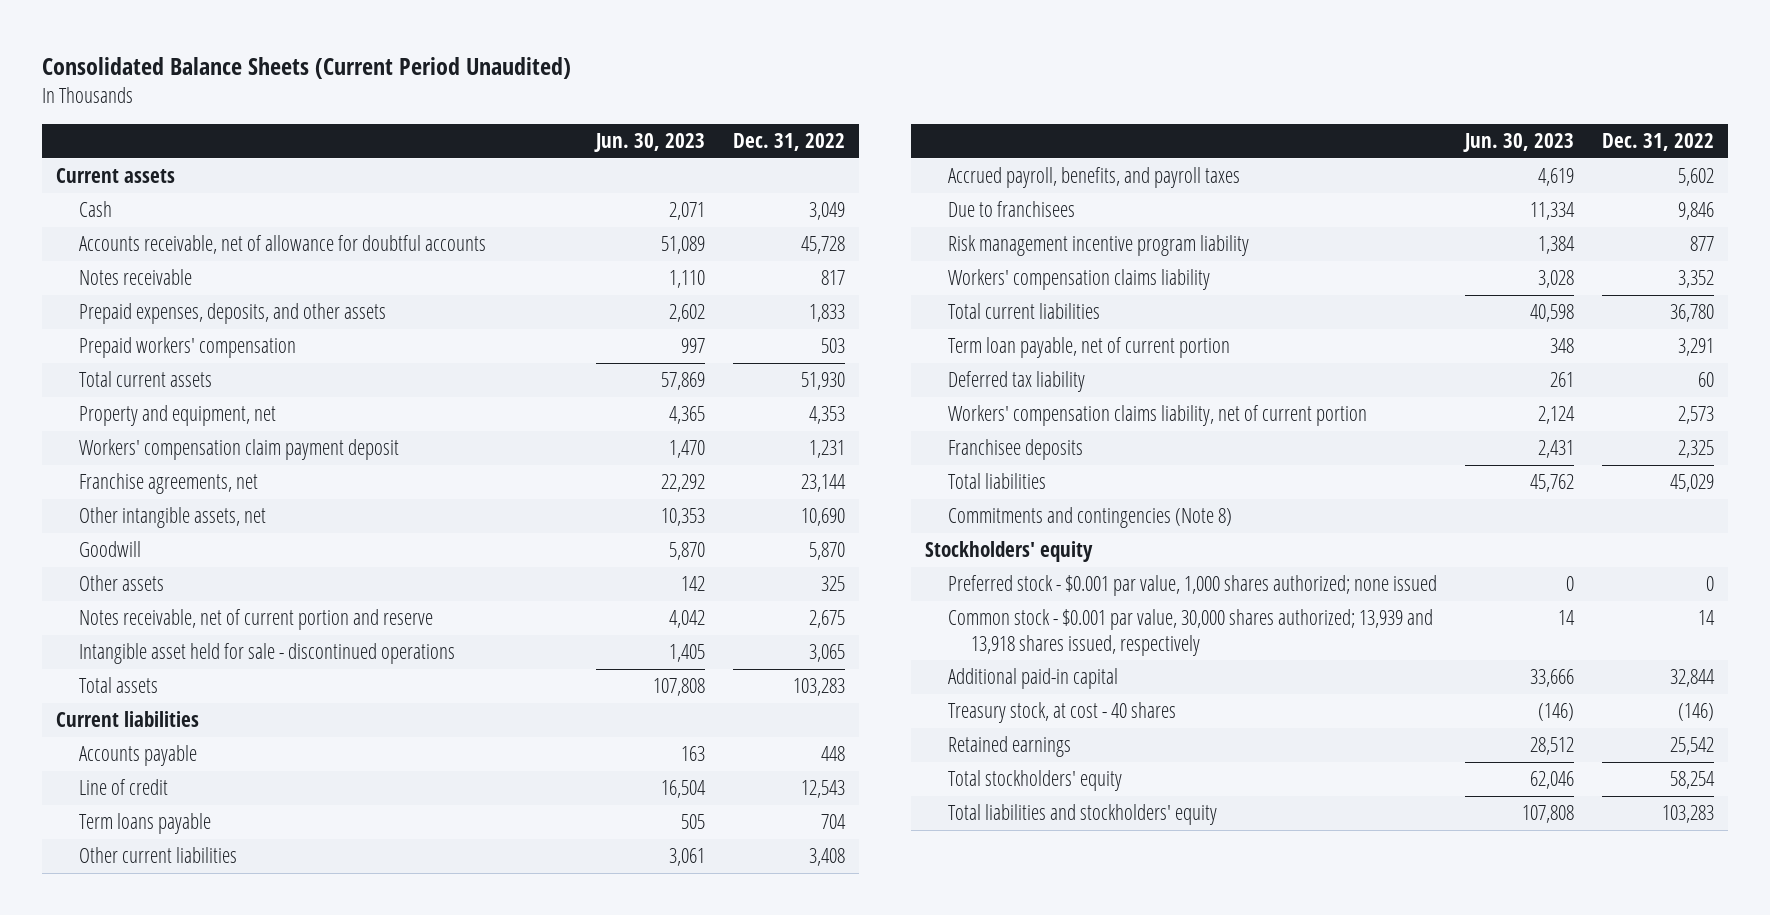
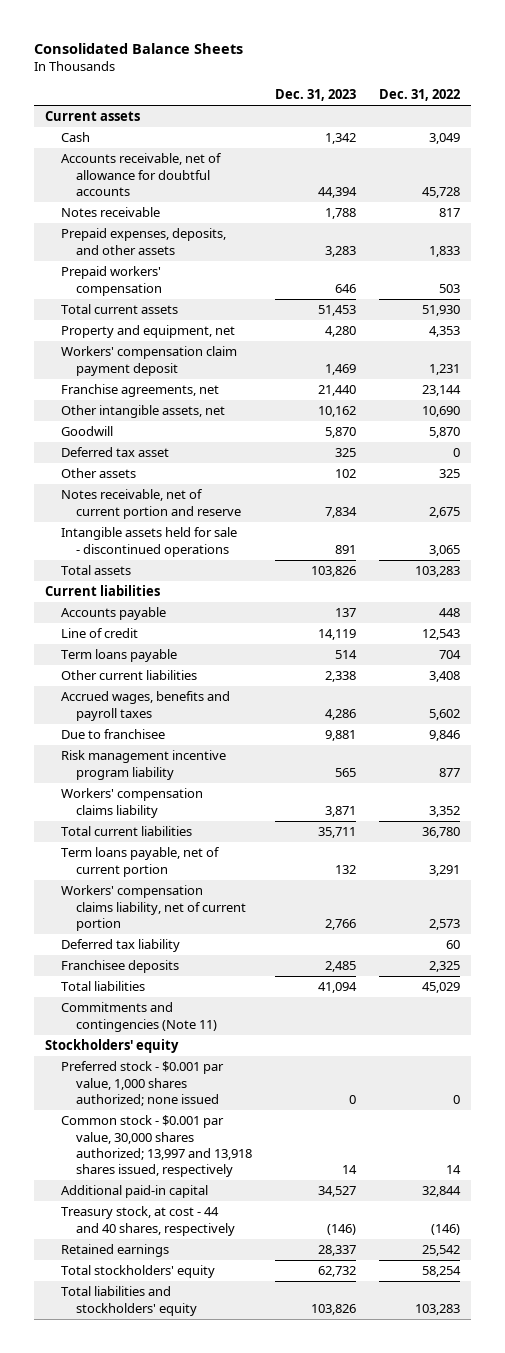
- Consolidated Balance Sheets (Current Period Unaudited)
+ Consolidated Balance Sheets
- | Jun. 30, 2023 | Dec. 31, 2022
+ | Dec. 31, 2023 | Dec. 31, 2022
+ Deferred tax asset | 325 | 0
- Intangible asset held for sale - discontinued operations | 1,405 | 3,065
+ Intangible assets held for sale - discontinued operations | 891 | 3,065
- Accrued payroll, benefits, and payroll taxes | 4,619 | 5,602
- Due to franchisees | 11,334 | 9,846
+ Accrued wages, benefits and payroll taxes | 4,286 | 5,602
+ Due to franchisee | 9,881 | 9,846
- Term loan payable, net of current portion | 348 | 3,291
+ Term loans payable, net of current portion | 132 | 3,291
moved down: Deferred tax liability | | 60
- Commitments and contingencies (Note 8)
+ Commitments and contingencies (Note 11)
- Common stock - $0.001 par value, 30,000 shares authorized; 13,939 and 13,918 shares issued, respectively | 14 | 14
+ Common stock - $0.001 par value, 30,000 shares authorized; 13,997 and 13,918 shares issued, respectively | 14 | 14
- Treasury stock, at cost - 40 shares | (146) | (146)
+ Treasury stock, at cost - 44 and 40 shares, respectively | (146) | (146)

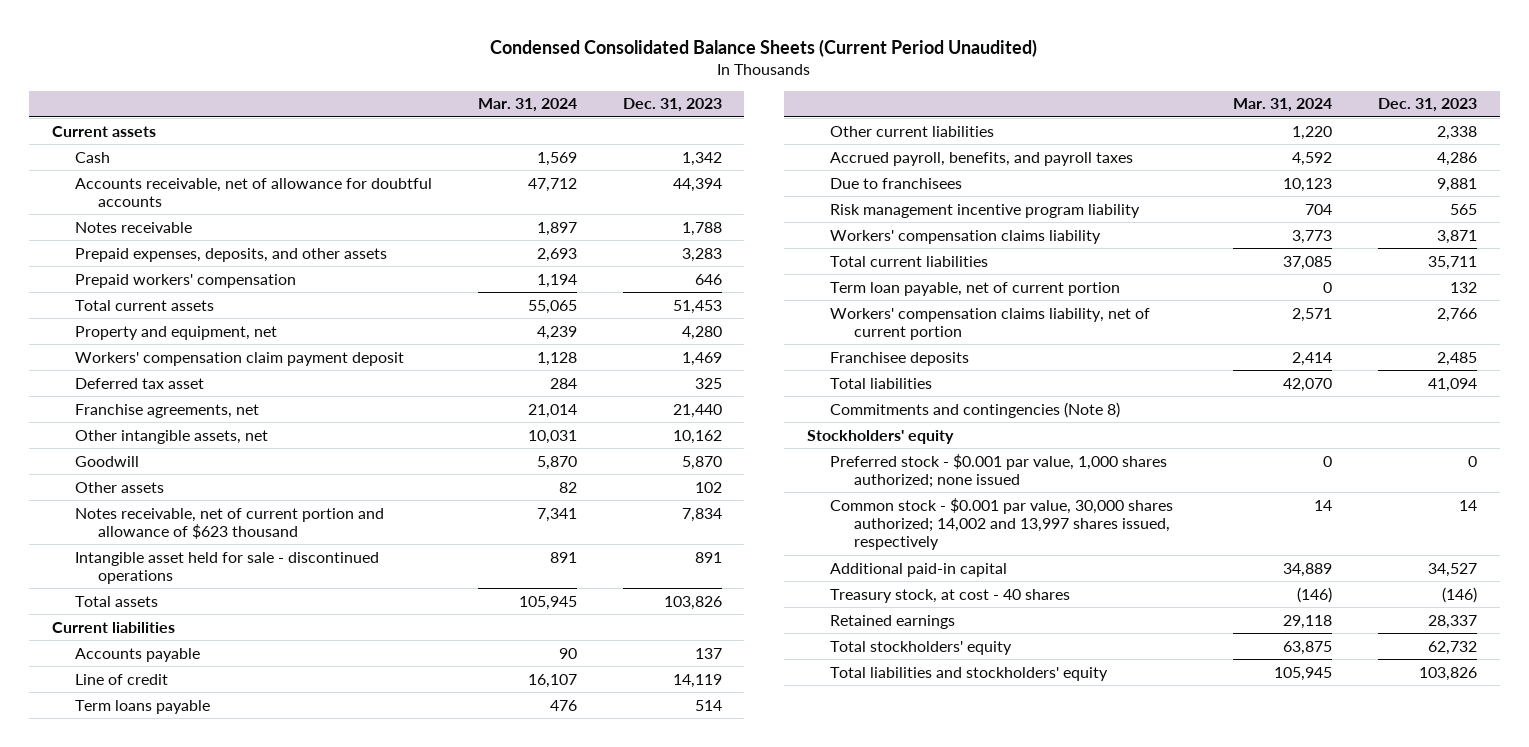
- Consolidated Balance Sheets
+ Condensed Consolidated Balance Sheets (Current Period Unaudited)
- | Dec. 31, 2023 | Dec. 31, 2022
+ | Mar. 31, 2024 | Dec. 31, 2023
moved up: Deferred tax asset | 284 | 325
- Notes receivable, net of current portion and reserve | 7,834 | 2,675
- Intangible assets held for sale - discontinued operations | 891 | 3,065
+ Notes receivable, net of current portion and allowance of $623 thousand | 7,341 | 7,834
+ Intangible asset held for sale - discontinued operations | 891 | 891
- Accrued wages, benefits and payroll taxes | 4,286 | 5,602
- Due to franchisee | 9,881 | 9,846
+ Accrued payroll, benefits, and payroll taxes | 4,592 | 4,286
+ Due to franchisees | 10,123 | 9,881
- Term loans payable, net of current portion | 132 | 3,291
+ Term loan payable, net of current portion | 0 | 132
- Deferred tax liability | | 60
- Commitments and contingencies (Note 11)
+ Commitments and contingencies (Note 8)
- Common stock - $0.001 par value, 30,000 shares authorized; 13,997 and 13,918 shares issued, respectively | 14 | 14
+ Common stock - $0.001 par value, 30,000 shares authorized; 14,002 and 13,997 shares issued, respectively | 14 | 14
- Treasury stock, at cost - 44 and 40 shares, respectively | (146) | (146)
+ Treasury stock, at cost - 40 shares | (146) | (146)

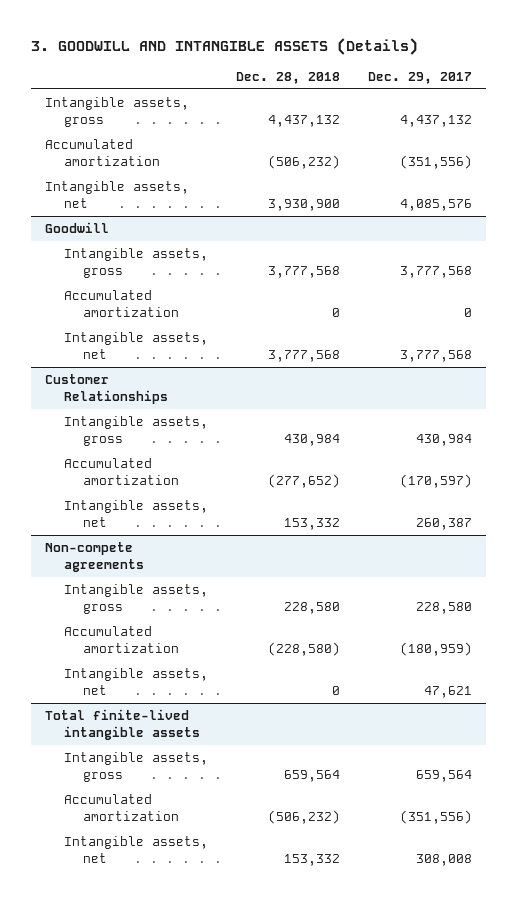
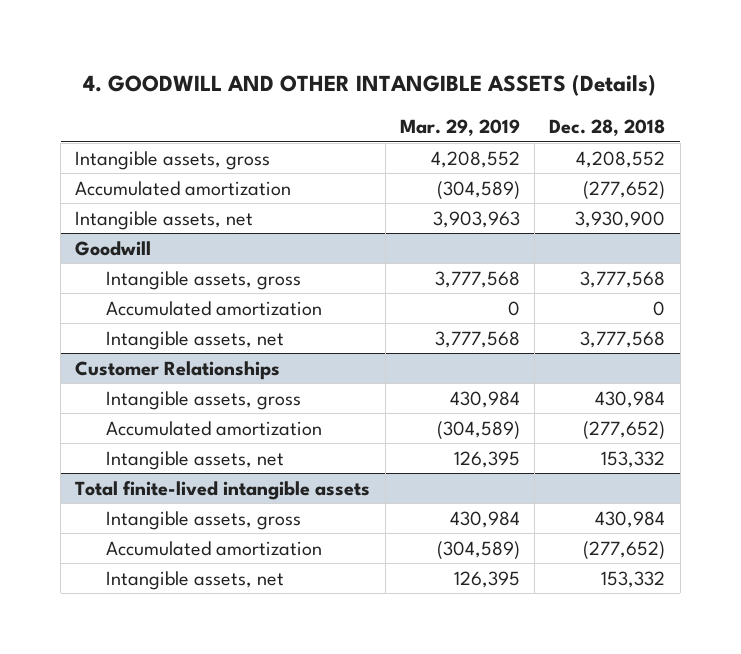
- 3. GOODWILL AND INTANGIBLE ASSETS (Details)
+ 4. GOODWILL AND OTHER INTANGIBLE ASSETS (Details)
- | Dec. 28, 2018 | Dec. 29, 2017
+ | Mar. 29, 2019 | Dec. 28, 2018
- Intangible assets, gross | 4,437,132 | 4,437,132
- Accumulated amortization | (506,232) | (351,556)
+ Intangible assets, gross | 4,208,552 | 4,208,552
+ Accumulated amortization | (304,589) | (277,652)
- Non-compete agreements
- Intangible assets, gross | 228,580 | 228,580
- Accumulated amortization | (228,580) | (180,959)
- Intangible assets, net | 0 | 47,621
@ Total finite-lived intangible assets
- Intangible assets, gross | 659,564 | 659,564
- Accumulated amortization | (506,232) | (351,556)
+ Intangible assets, gross | 430,984 | 430,984
+ Accumulated amortization | (304,589) | (277,652)

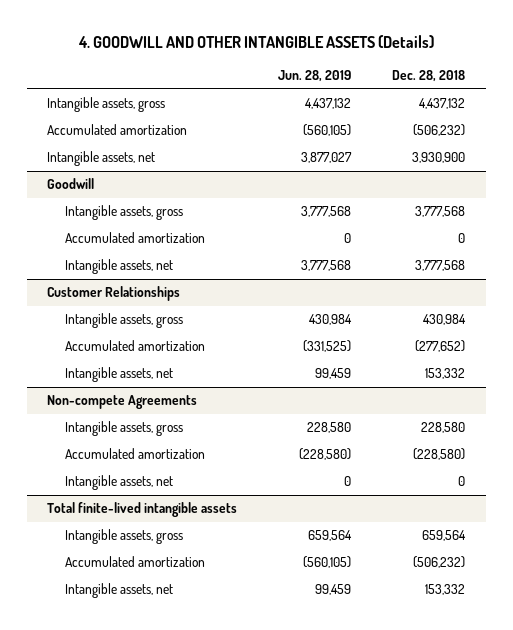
- | Mar. 29, 2019 | Dec. 28, 2018
+ | Jun. 28, 2019 | Dec. 28, 2018
- Intangible assets, gross | 4,208,552 | 4,208,552
- Accumulated amortization | (304,589) | (277,652)
+ Intangible assets, gross | 4,437,132 | 4,437,132
+ Accumulated amortization | (560,105) | (506,232)
+ Non-compete Agreements
+ Intangible assets, gross | 228,580 | 228,580
+ Accumulated amortization | (228,580) | (228,580)
+ Intangible assets, net | 0 | 0
@ Total finite-lived intangible assets
- Intangible assets, gross | 430,984 | 430,984
- Accumulated amortization | (304,589) | (277,652)
+ Intangible assets, gross | 659,564 | 659,564
+ Accumulated amortization | (560,105) | (506,232)

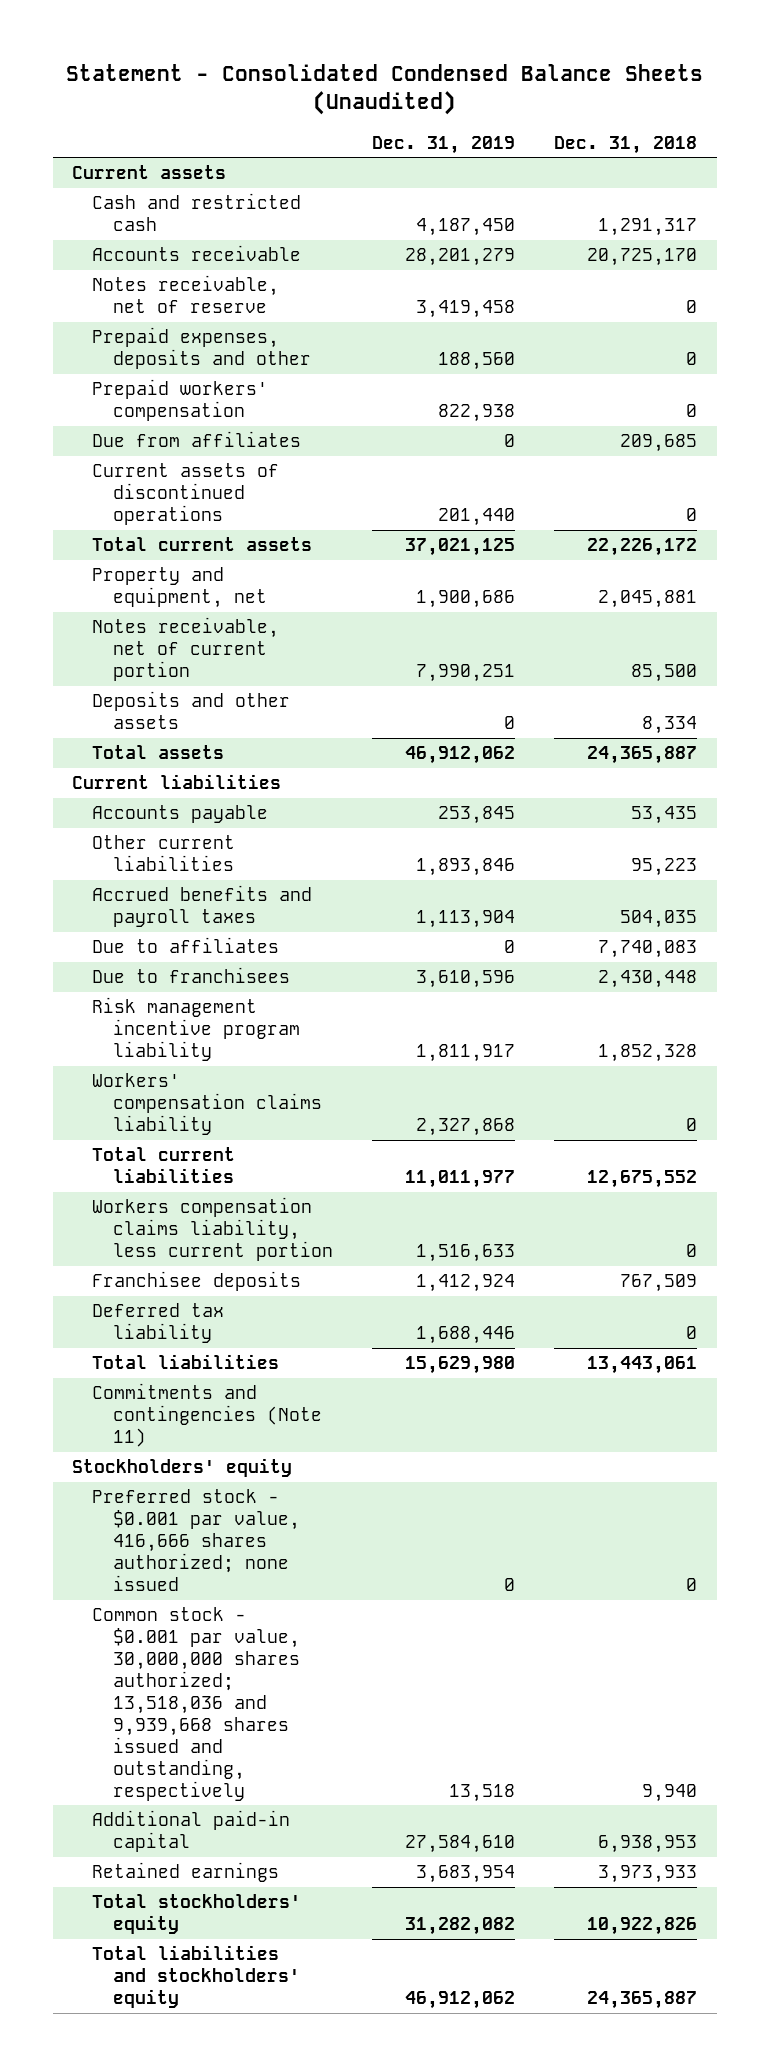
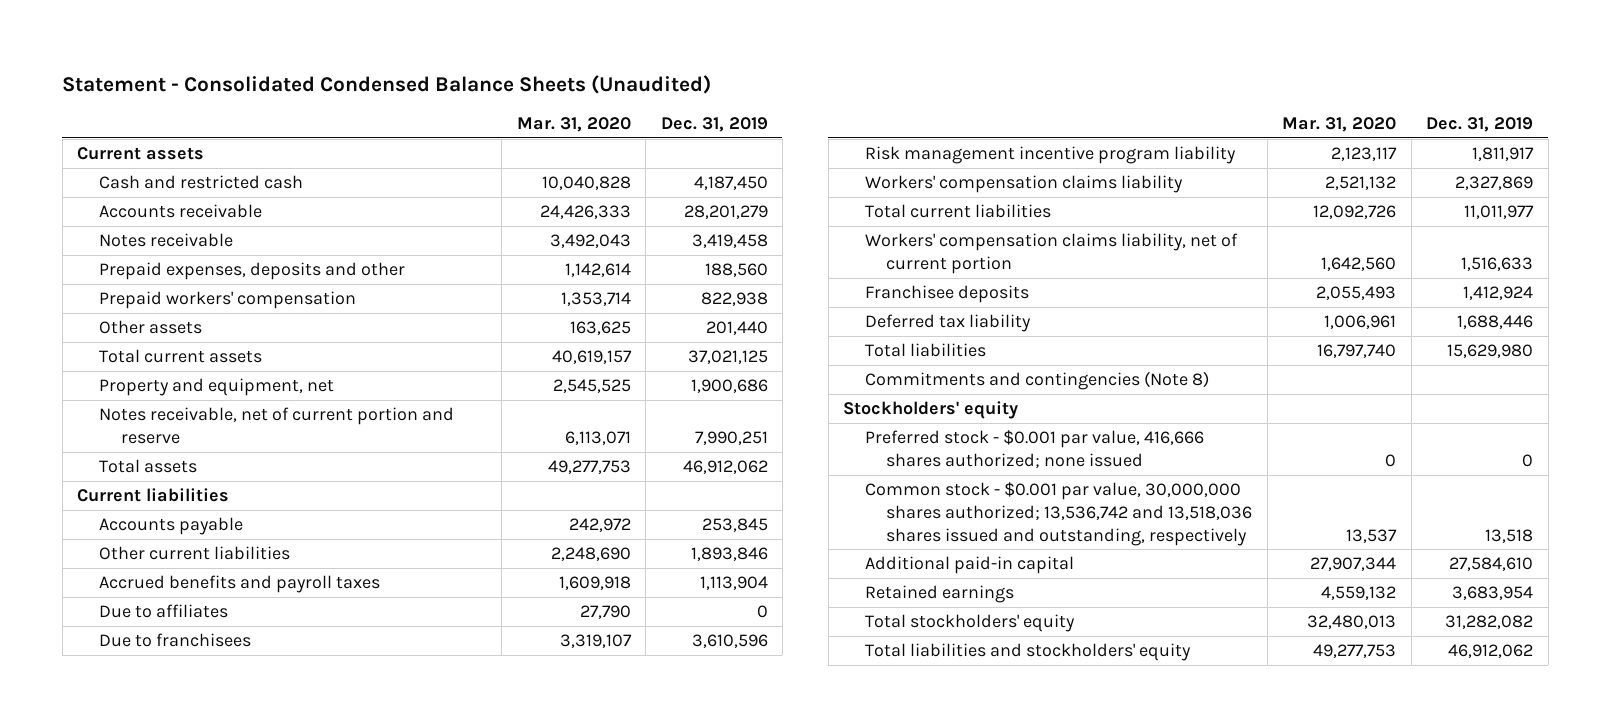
- | Dec. 31, 2019 | Dec. 31, 2018
+ | Mar. 31, 2020 | Dec. 31, 2019
- Notes receivable, net of reserve | 3,419,458 | 0
+ Notes receivable | 3,492,043 | 3,419,458
- Due from affiliates | 0 | 209,685
- Current assets of discontinued operations | 201,440 | 0
+ Other assets | 163,625 | 201,440
- Notes receivable, net of current portion | 7,990,251 | 85,500
- Deposits and other assets | 0 | 8,334
+ Notes receivable, net of current portion and reserve | 6,113,071 | 7,990,251
- Workers' compensation claims liability | 2,327,868 | 0
+ Workers' compensation claims liability | 2,521,132 | 2,327,869
- Workers compensation claims liability, less current portion | 1,516,633 | 0
+ Workers' compensation claims liability, net of current portion | 1,642,560 | 1,516,633
- Commitments and contingencies (Note 11)
+ Commitments and contingencies (Note 8)
- Common stock - $0.001 par value, 30,000,000 shares authorized; 13,518,036 and 9,939,668 shares issued and outstanding, respectively | 13,518 | 9,940
+ Common stock - $0.001 par value, 30,000,000 shares authorized; 13,536,742 and 13,518,036 shares issued and outstanding, respectively | 13,537 | 13,518

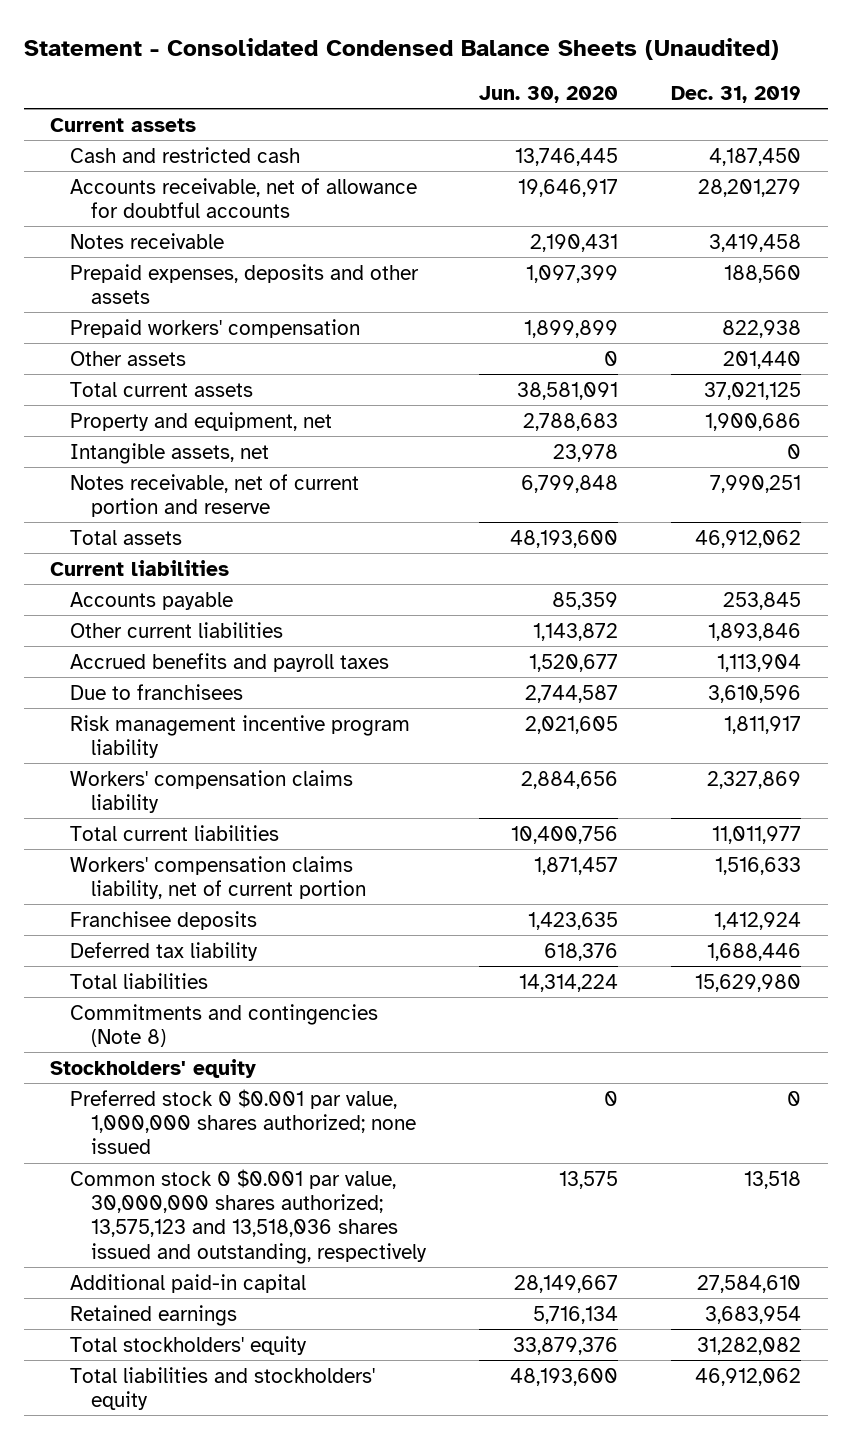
- | Mar. 31, 2020 | Dec. 31, 2019
+ | Jun. 30, 2020 | Dec. 31, 2019
- Accounts receivable | 24,426,333 | 28,201,279
+ Accounts receivable, net of allowance for doubtful accounts | 19,646,917 | 28,201,279
- Prepaid expenses, deposits and other | 1,142,614 | 188,560
+ Prepaid expenses, deposits and other assets | 1,097,399 | 188,560
+ Intangible assets, net | 23,978 | 0
- Due to affiliates | 27,790 | 0
- Preferred stock - $0.001 par value, 416,666 shares authorized; none issued | 0 | 0
- Common stock - $0.001 par value, 30,000,000 shares authorized; 13,536,742 and 13,518,036 shares issued and outstanding, respectively | 13,537 | 13,518
+ Preferred stock 0 $0.001 par value, 1,000,000 shares authorized; none issued | 0 | 0
+ Common stock 0 $0.001 par value, 30,000,000 shares authorized; 13,575,123 and 13,518,036 shares issued and outstanding, respectively | 13,575 | 13,518

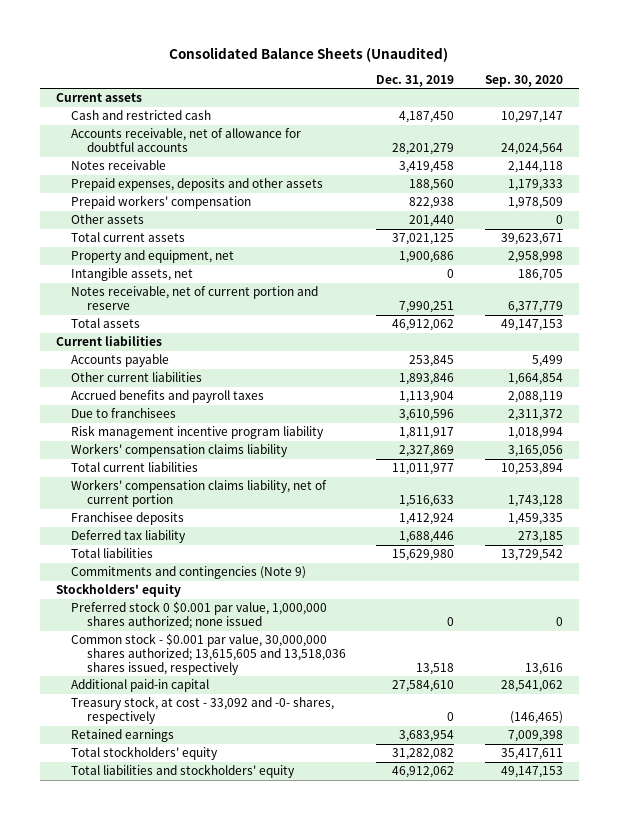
- Statement - Consolidated Condensed Balance Sheets (Unaudited)
+ Consolidated Balance Sheets (Unaudited)
- | Jun. 30, 2020 | Dec. 31, 2019
+ | Dec. 31, 2019 | Sep. 30, 2020
- Commitments and contingencies (Note 8)
+ Commitments and contingencies (Note 9)
- Common stock 0 $0.001 par value, 30,000,000 shares authorized; 13,575,123 and 13,518,036 shares issued and outstanding, respectively | 13,575 | 13,518
+ Common stock - $0.001 par value, 30,000,000 shares authorized; 13,615,605 and 13,518,036 shares issued, respectively | 13,518 | 13,616
+ Treasury stock, at cost - 33,092 and -0- shares, respectively | 0 | (146,465)

